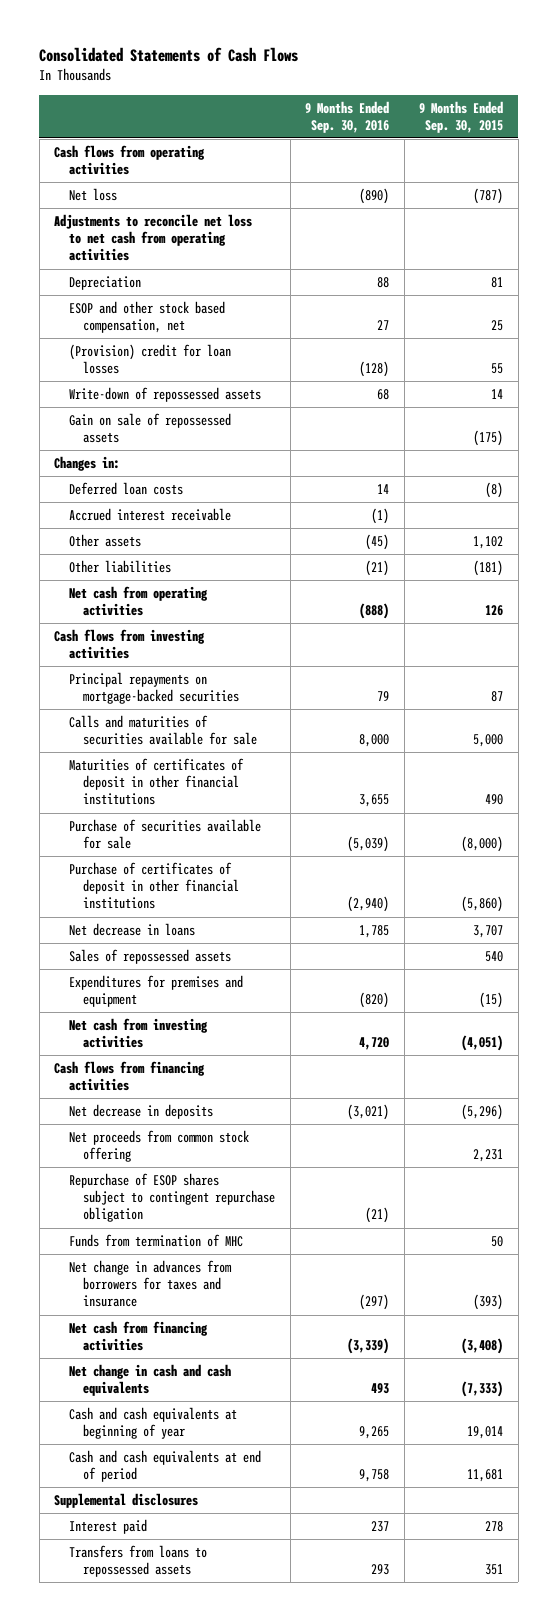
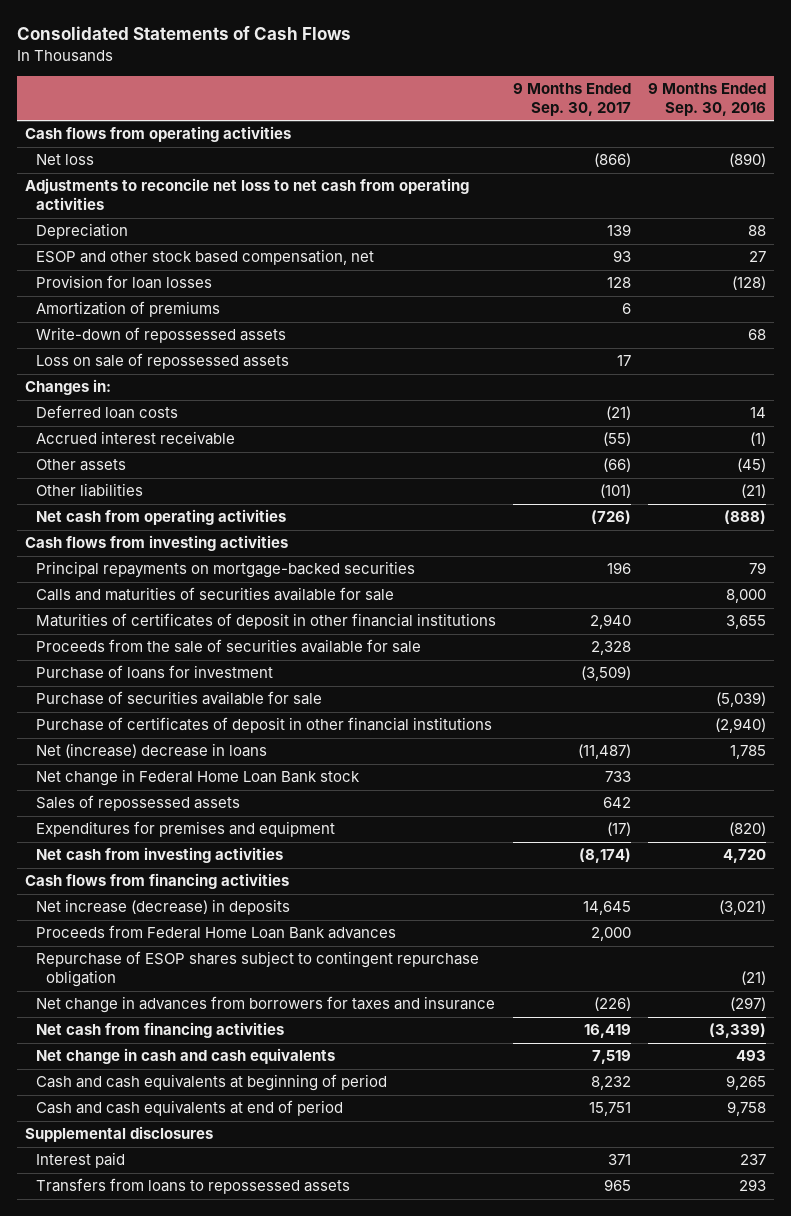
- | 9 Months Ended Sep. 30, 2016 | 9 Months Ended Sep. 30, 2015
+ | 9 Months Ended Sep. 30, 2017 | 9 Months Ended Sep. 30, 2016
- (Provision) credit for loan losses | (128) | 55
+ Provision for loan losses | 128 | (128)
+ Amortization of premiums | 6 |
- Gain on sale of repossessed assets | | (175)
+ Loss on sale of repossessed assets | 17 |
+ Proceeds from the sale of securities available for sale | 2,328 |
+ Purchase of loans for investment | (3,509) |
- Net decrease in loans | 1,785 | 3,707
+ Net (increase) decrease in loans | (11,487) | 1,785
+ Net change in Federal Home Loan Bank stock | 733 |
- Net decrease in deposits | (3,021) | (5,296)
- Net proceeds from common stock offering | | 2,231
+ Net increase (decrease) in deposits | 14,645 | (3,021)
+ Proceeds from Federal Home Loan Bank advances | 2,000 |
- Funds from termination of MHC | | 50
- Cash and cash equivalents at beginning of year | 9,265 | 19,014
+ Cash and cash equivalents at beginning of period | 8,232 | 9,265

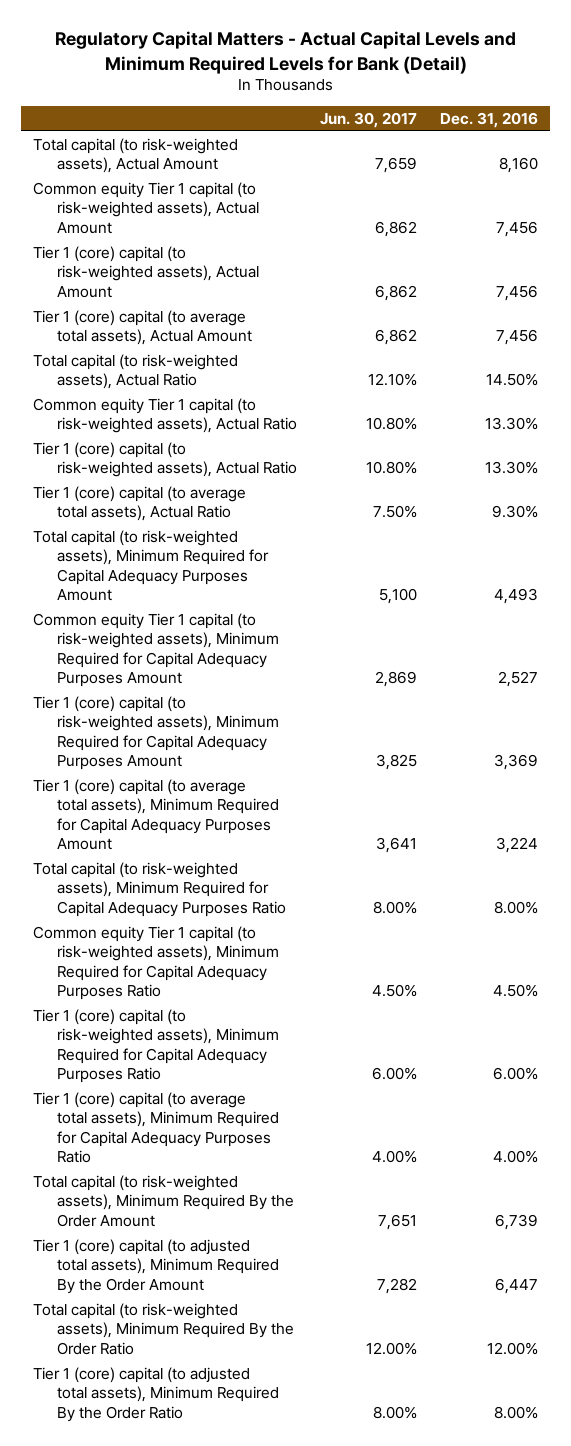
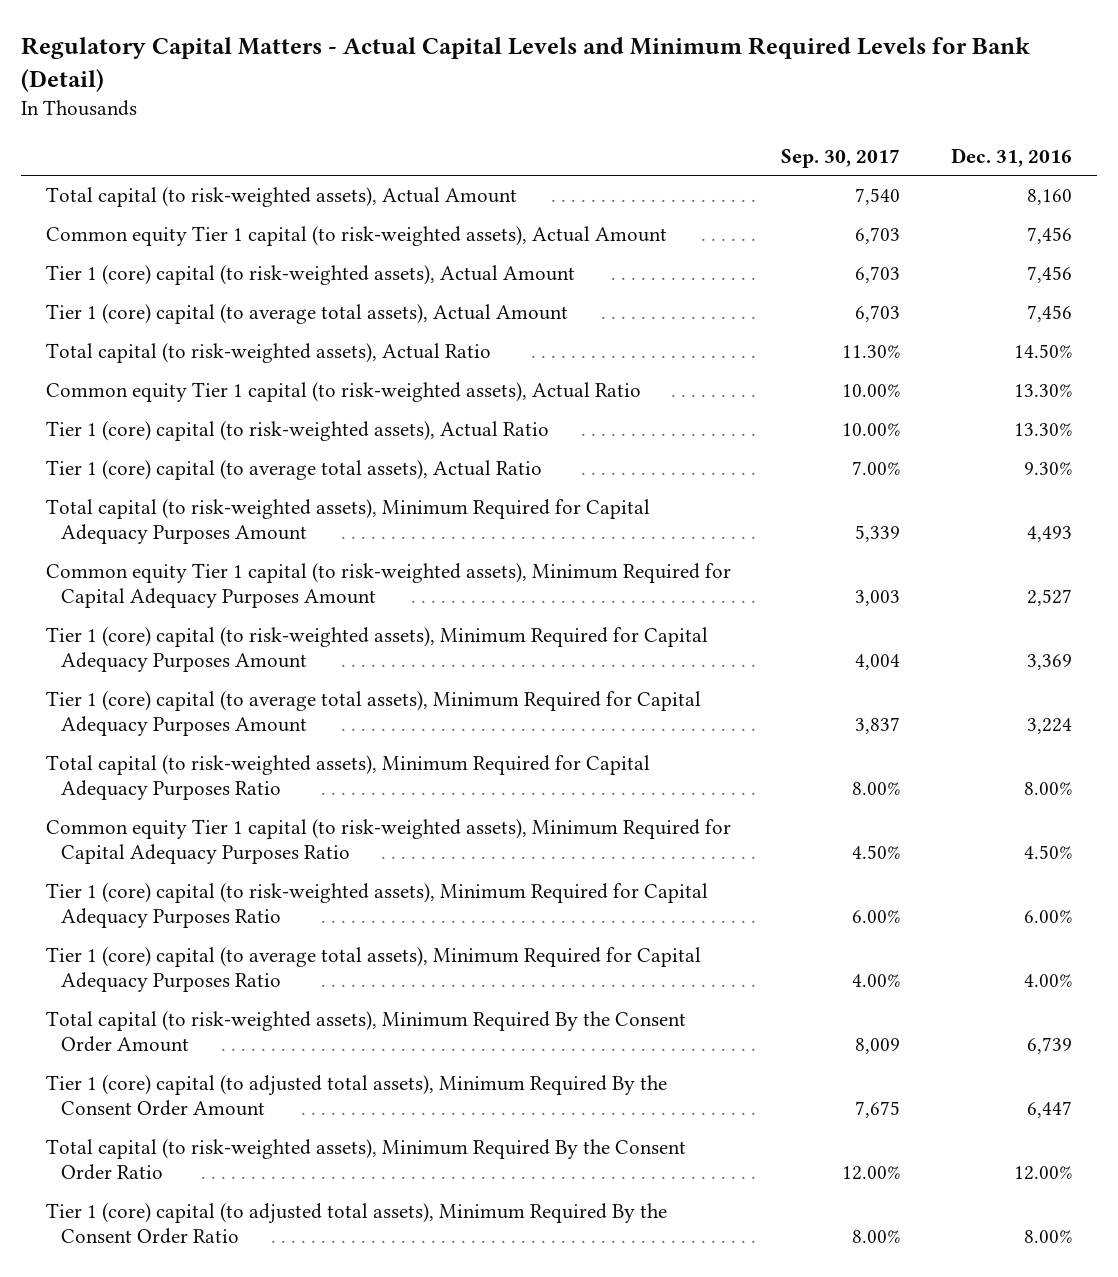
- | Jun. 30, 2017 | Dec. 31, 2016
+ | Sep. 30, 2017 | Dec. 31, 2016
- Total capital (to risk-weighted assets), Minimum Required By the Order Amount | 7,651 | 6,739
- Tier 1 (core) capital (to adjusted total assets), Minimum Required By the Order Amount | 7,282 | 6,447
- Total capital (to risk-weighted assets), Minimum Required By the Order Ratio | 12.00% | 12.00%
- Tier 1 (core) capital (to adjusted total assets), Minimum Required By the Order Ratio | 8.00% | 8.00%
+ Total capital (to risk-weighted assets), Minimum Required By the Consent Order Amount | 8,009 | 6,739
+ Tier 1 (core) capital (to adjusted total assets), Minimum Required By the Consent Order Amount | 7,675 | 6,447
+ Total capital (to risk-weighted assets), Minimum Required By the Consent Order Ratio | 12.00% | 12.00%
+ Tier 1 (core) capital (to adjusted total assets), Minimum Required By the Consent Order Ratio | 8.00% | 8.00%

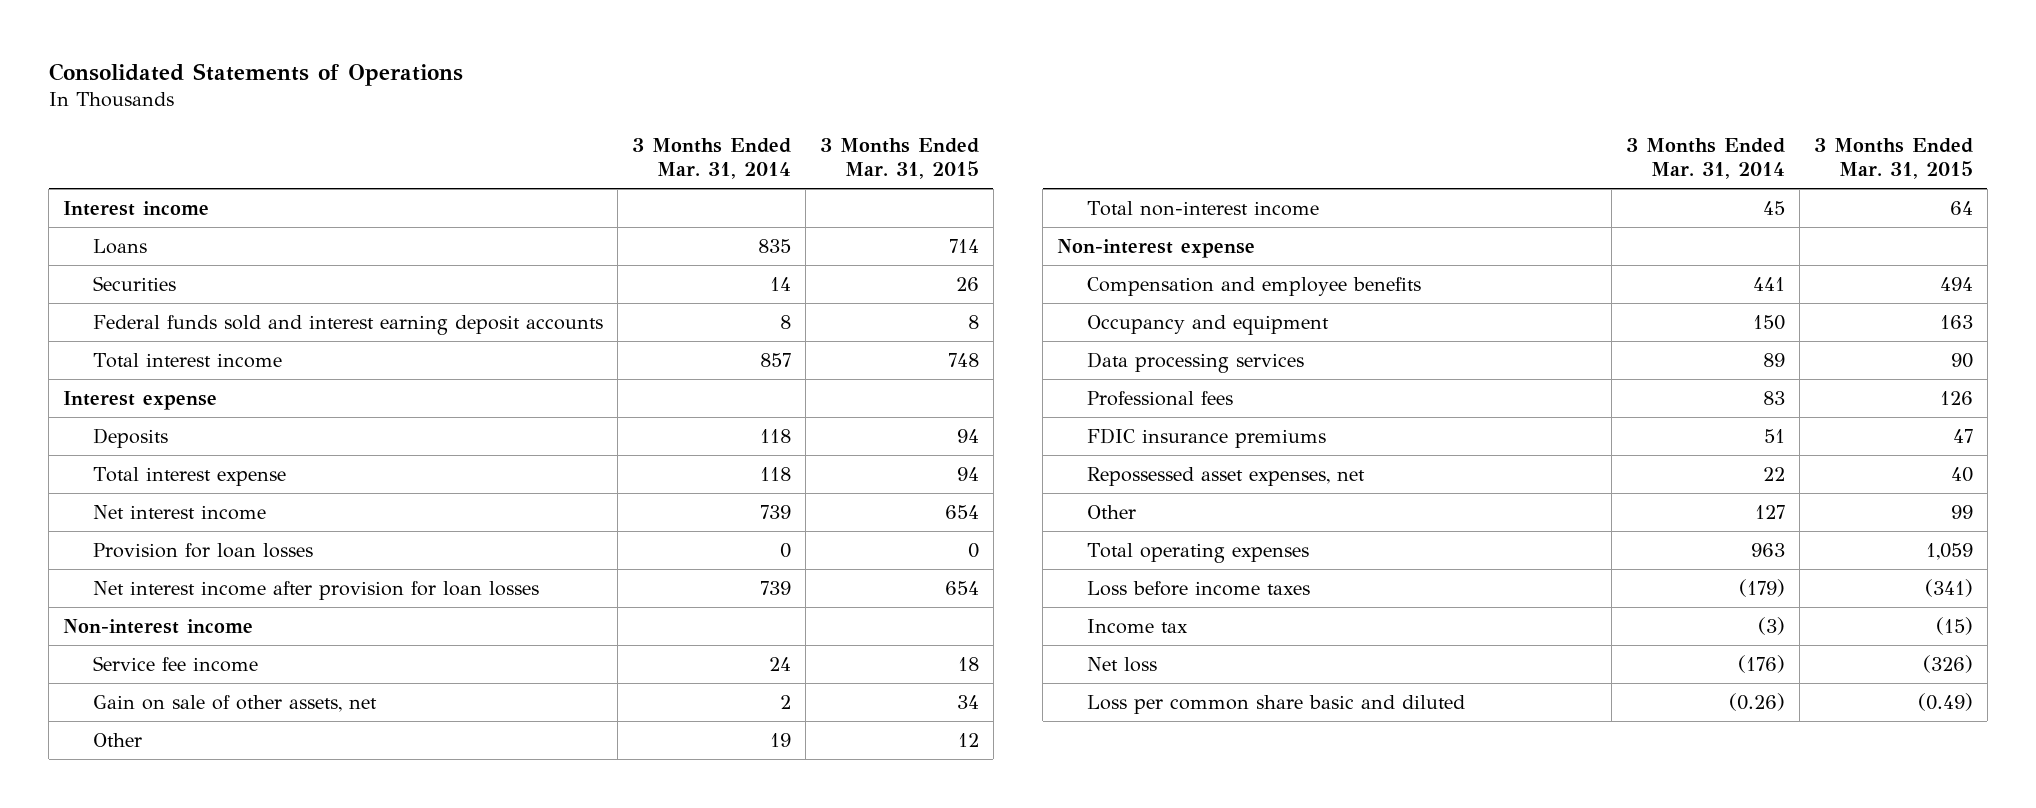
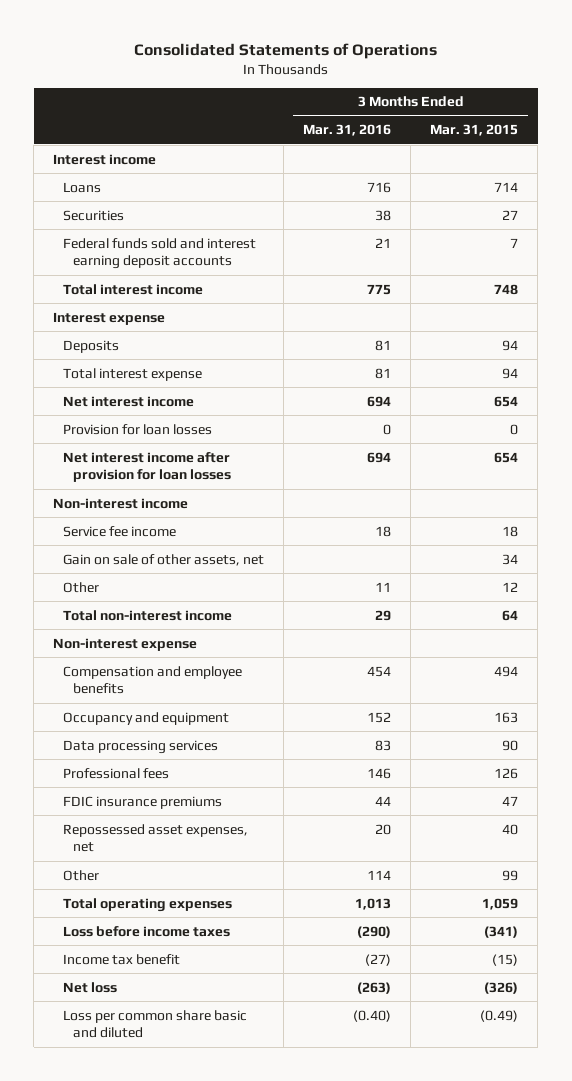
- | 3 Months Ended Mar. 31, 2014 | 3 Months Ended Mar. 31, 2015
+ | 3 Months Ended Mar. 31, 2016 | 3 Months Ended Mar. 31, 2015
- Securities | 14 | 26
- Federal funds sold and interest earning deposit accounts | 8 | 8
+ Securities | 38 | 27
+ Federal funds sold and interest earning deposit accounts | 21 | 7
- Income tax | (3) | (15)
+ Income tax benefit | (27) | (15)

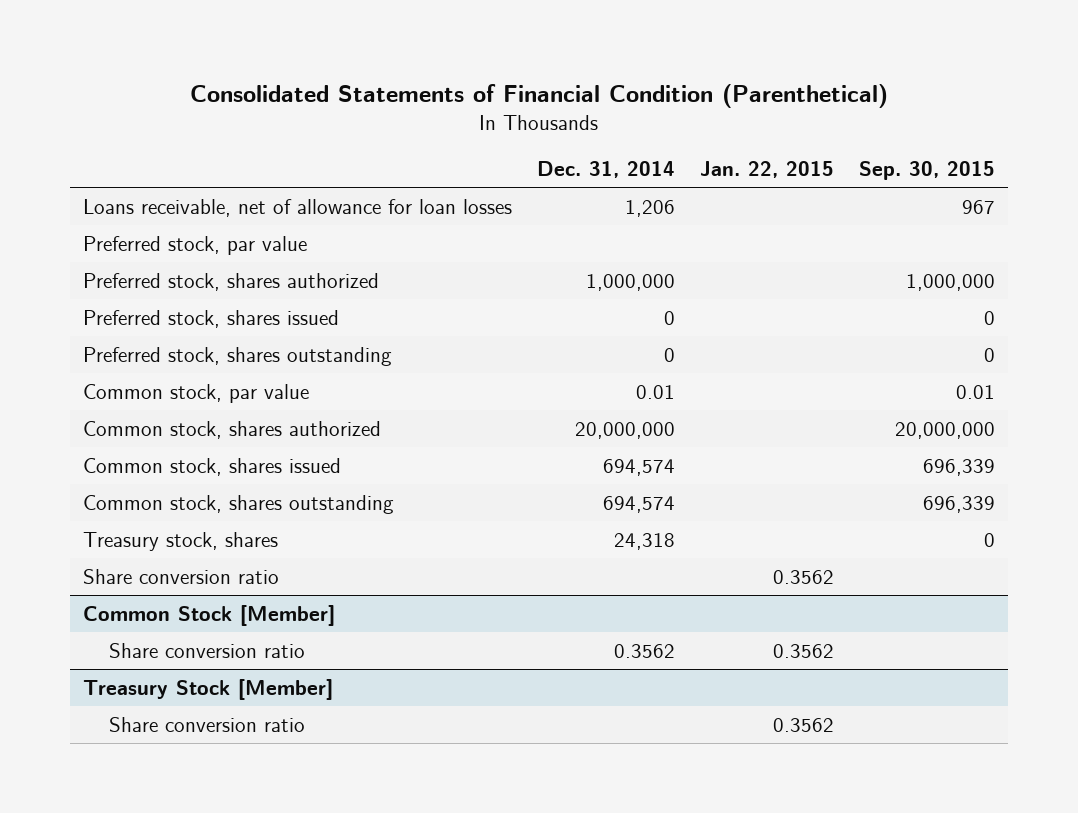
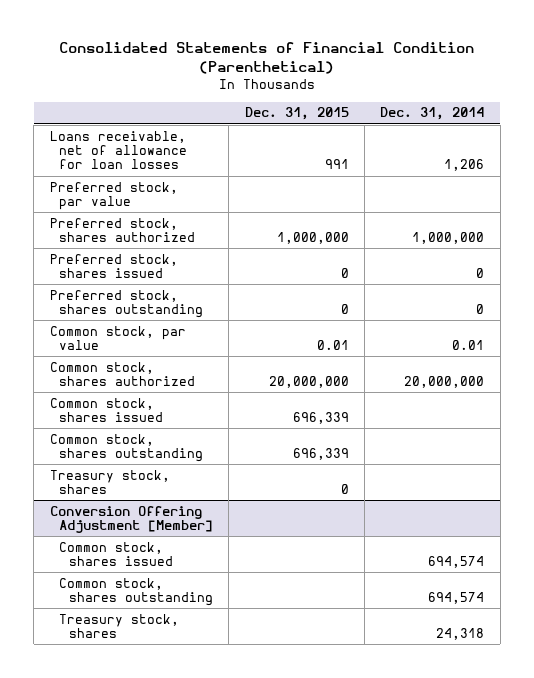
- | Dec. 31, 2014 | Jan. 22, 2015 | Sep. 30, 2015
+ | Dec. 31, 2015 | Dec. 31, 2014
+ Common stock, shares issued | 696,339 |
+ Common stock, shares outstanding | 696,339 |
+ Treasury stock, shares | 0 |
+ Conversion Offering Adjustment [Member]
- Share conversion ratio | | 0.3562 |
- Common Stock [Member]
- Share conversion ratio | 0.3562 | 0.3562 |
- Treasury Stock [Member]
- Share conversion ratio | | 0.3562 |

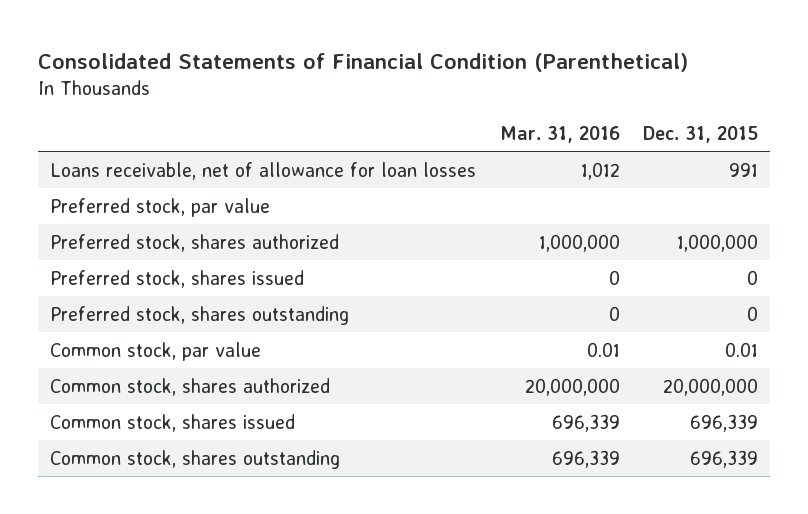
- | Dec. 31, 2015 | Dec. 31, 2014
+ | Mar. 31, 2016 | Dec. 31, 2015
- Treasury stock, shares | 0 |
- Conversion Offering Adjustment [Member]
- Common stock, shares issued | | 694,574
- Common stock, shares outstanding | | 694,574
- Treasury stock, shares | | 24,318

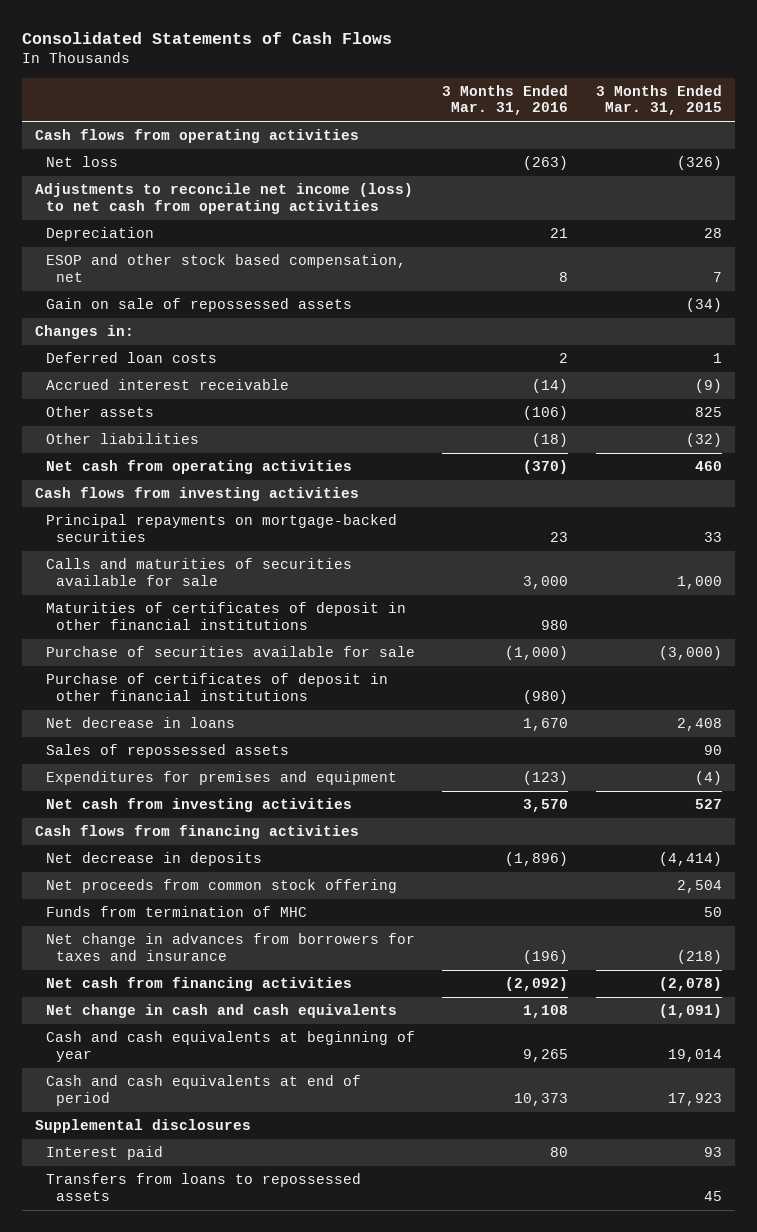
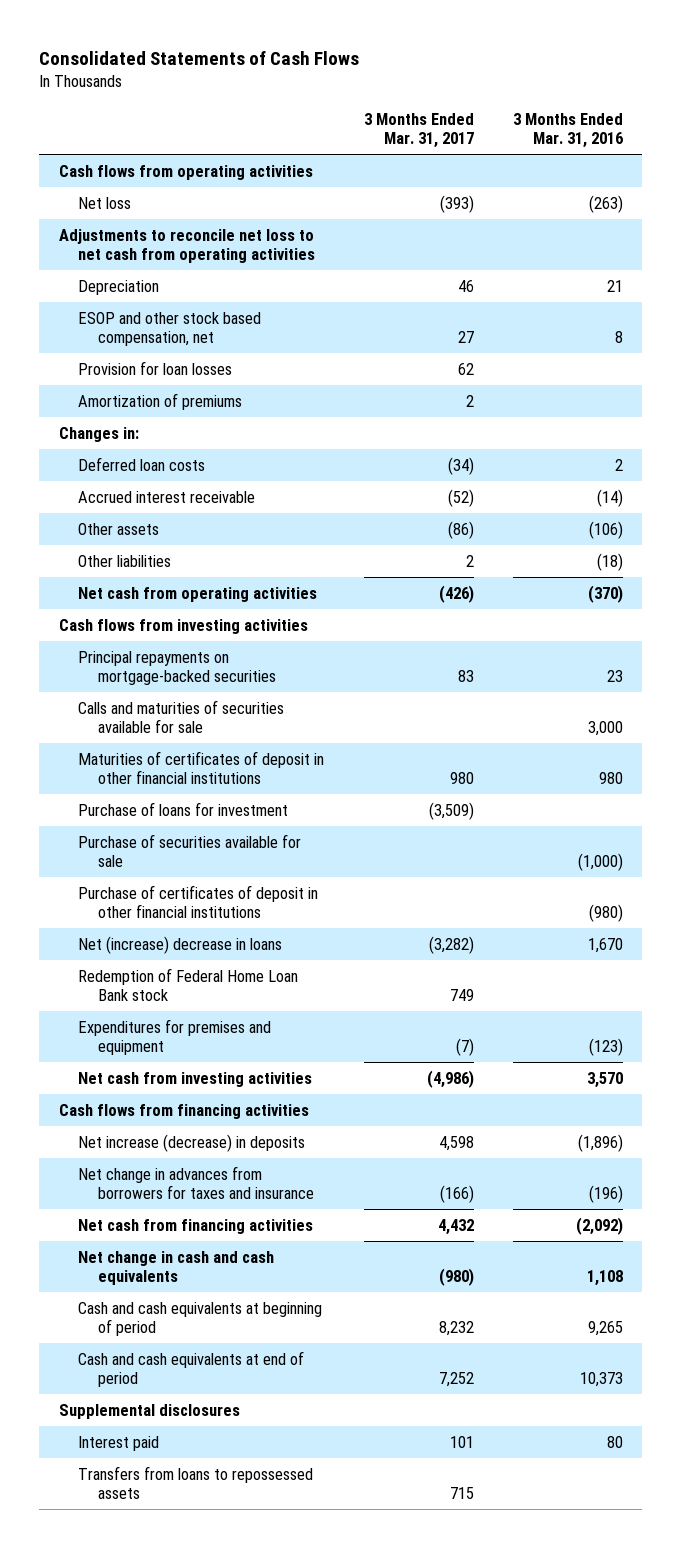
- | 3 Months Ended Mar. 31, 2016 | 3 Months Ended Mar. 31, 2015
+ | 3 Months Ended Mar. 31, 2017 | 3 Months Ended Mar. 31, 2016
- Adjustments to reconcile net income (loss) to net cash from operating activities
+ Adjustments to reconcile net loss to net cash from operating activities
- Gain on sale of repossessed assets | | (34)
+ Provision for loan losses | 62 |
+ Amortization of premiums | 2 |
+ Purchase of loans for investment | (3,509) |
- Net decrease in loans | 1,670 | 2,408
- Sales of repossessed assets | | 90
+ Net (increase) decrease in loans | (3,282) | 1,670
+ Redemption of Federal Home Loan Bank stock | 749 |
- Net decrease in deposits | (1,896) | (4,414)
- Net proceeds from common stock offering | | 2,504
- Funds from termination of MHC | | 50
+ Net increase (decrease) in deposits | 4,598 | (1,896)
- Cash and cash equivalents at beginning of year | 9,265 | 19,014
+ Cash and cash equivalents at beginning of period | 8,232 | 9,265

